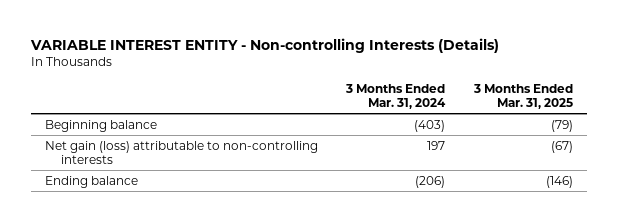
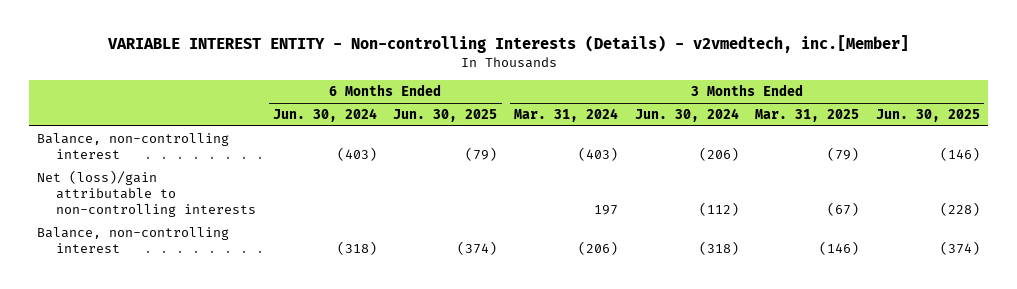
- VARIABLE INTEREST ENTITY - Non-controlling Interests (Details)
+ VARIABLE INTEREST ENTITY - Non-controlling Interests (Details) - v2vmedtech, inc.[Member]
- | 3 Months Ended Mar. 31, 2024 | 3 Months Ended Mar. 31, 2025
+ | 6 Months Ended Jun. 30, 2024 | 6 Months Ended Jun. 30, 2025 | 3 Months Ended Mar. 31, 2024 | 3 Months Ended Jun. 30, 2024 | 3 Months Ended Mar. 31, 2025 | 3 Months Ended Jun. 30, 2025
- Beginning balance | (403) | (79)
- Net gain (loss) attributable to non-controlling interests | 197 | (67)
- Ending balance | (206) | (146)
+ Balance, non-controlling interest | (403) | (79) | (403) | (206) | (79) | (146)
+ Net (loss)/gain attributable to non-controlling interests | | | 197 | (112) | (67) | (228)
+ Balance, non-controlling interest | (318) | (374) | (206) | (318) | (146) | (374)

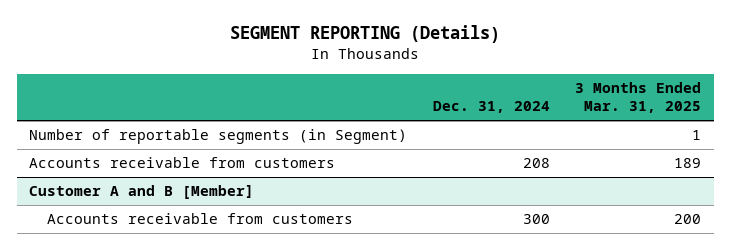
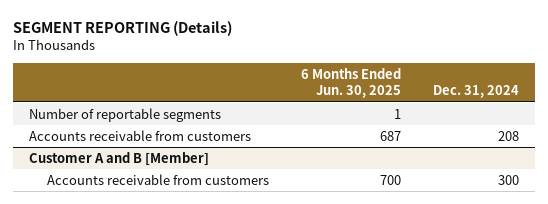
- | Dec. 31, 2024 | 3 Months Ended Mar. 31, 2025
+ | 6 Months Ended Jun. 30, 2025 | Dec. 31, 2024
- Number of reportable segments (in Segment) | | 1
+ Number of reportable segments | 1 |

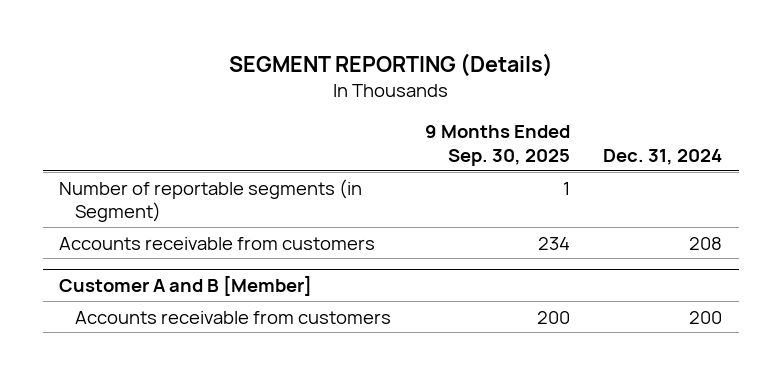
- | 6 Months Ended Jun. 30, 2025 | Dec. 31, 2024
+ | 9 Months Ended Sep. 30, 2025 | Dec. 31, 2024
- Number of reportable segments | 1 |
+ Number of reportable segments (in Segment) | 1 |
@ Customer A and B [Member]
- Accounts receivable from customers | 700 | 300
+ Accounts receivable from customers | 200 | 200

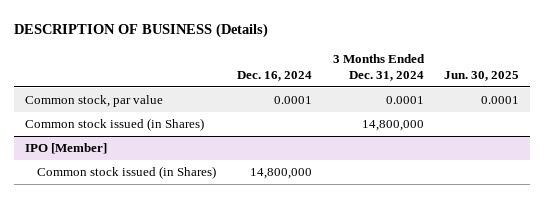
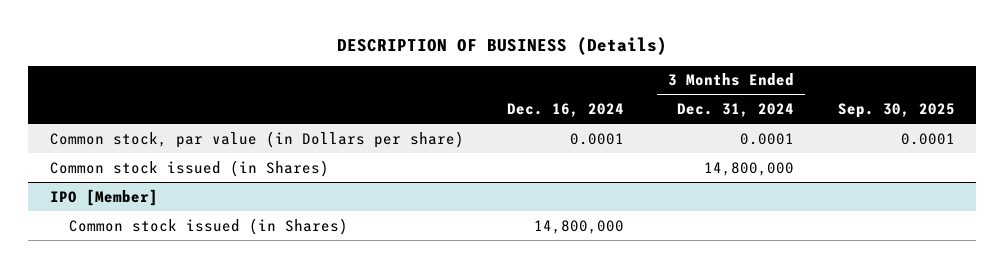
- | Dec. 16, 2024 | 3 Months Ended Dec. 31, 2024 | Jun. 30, 2025
+ | Dec. 16, 2024 | 3 Months Ended Dec. 31, 2024 | Sep. 30, 2025
- Common stock, par value | 0.0001 | 0.0001 | 0.0001
+ Common stock, par value (in Dollars per share) | 0.0001 | 0.0001 | 0.0001

